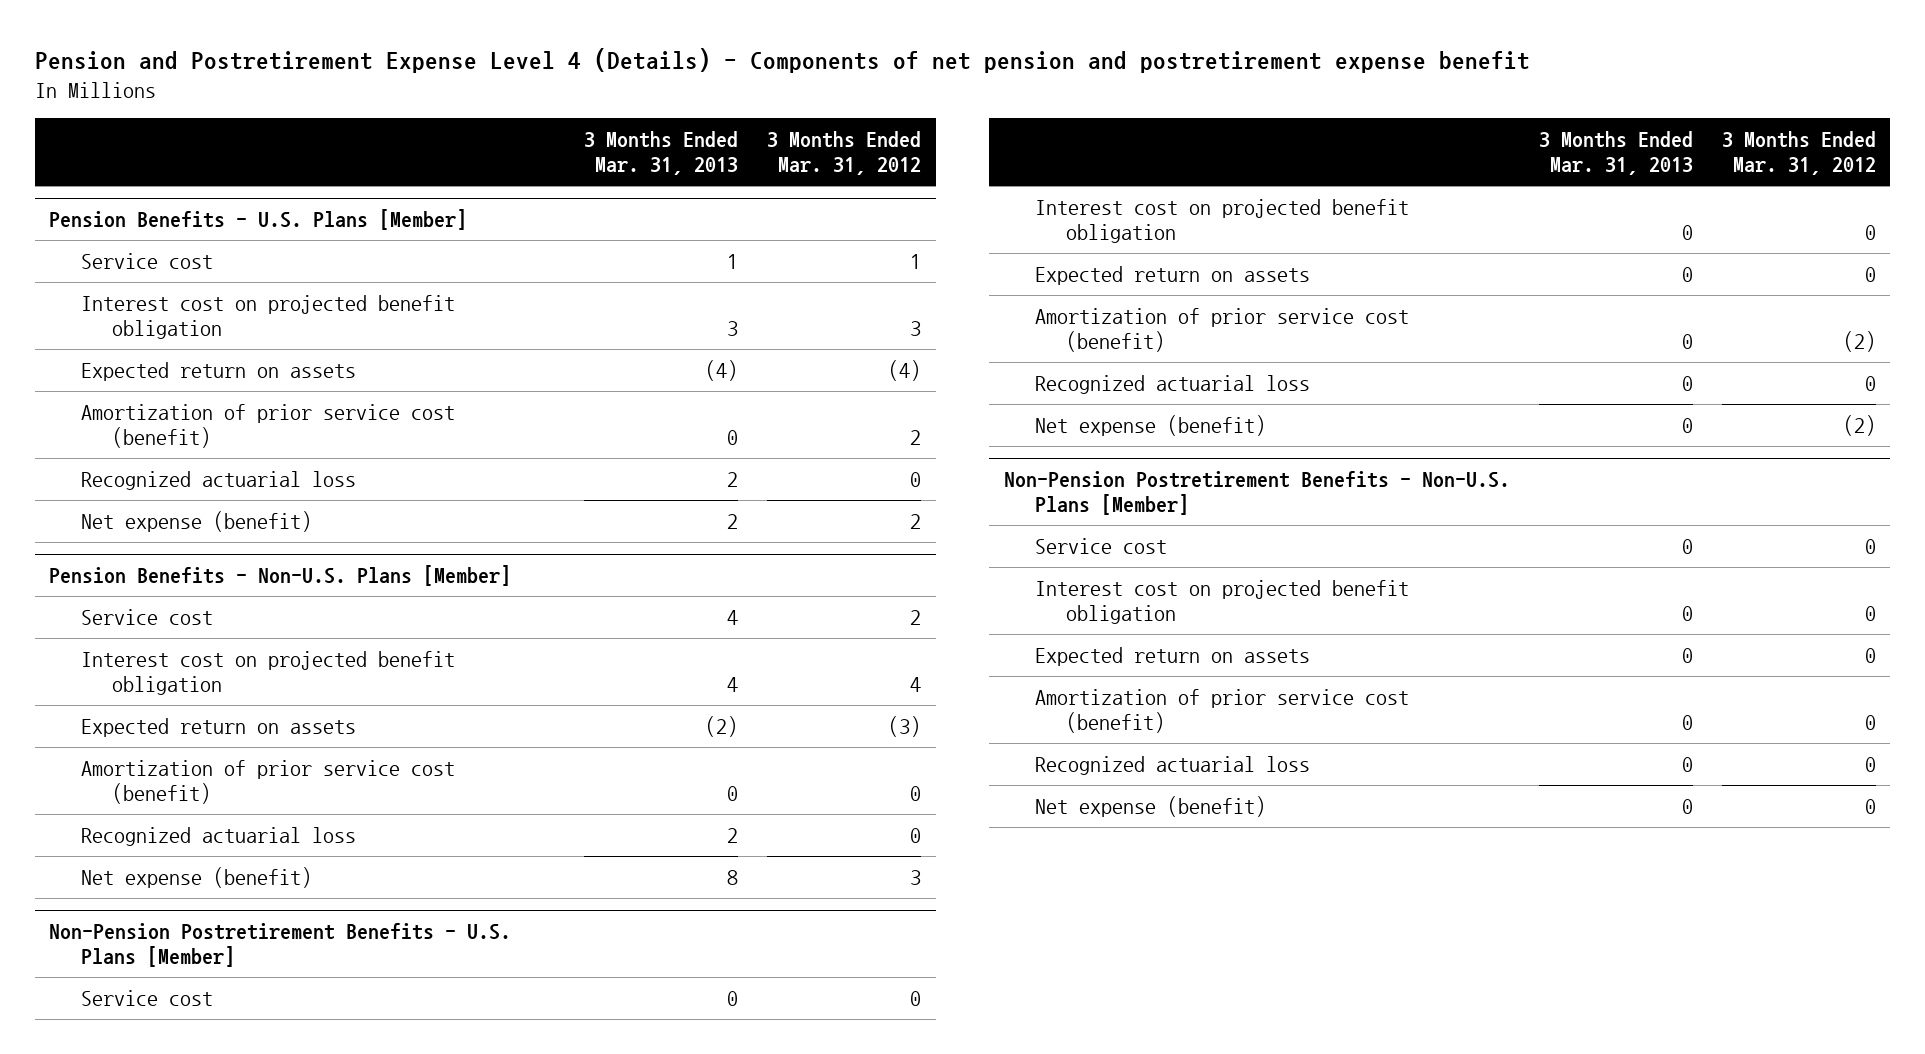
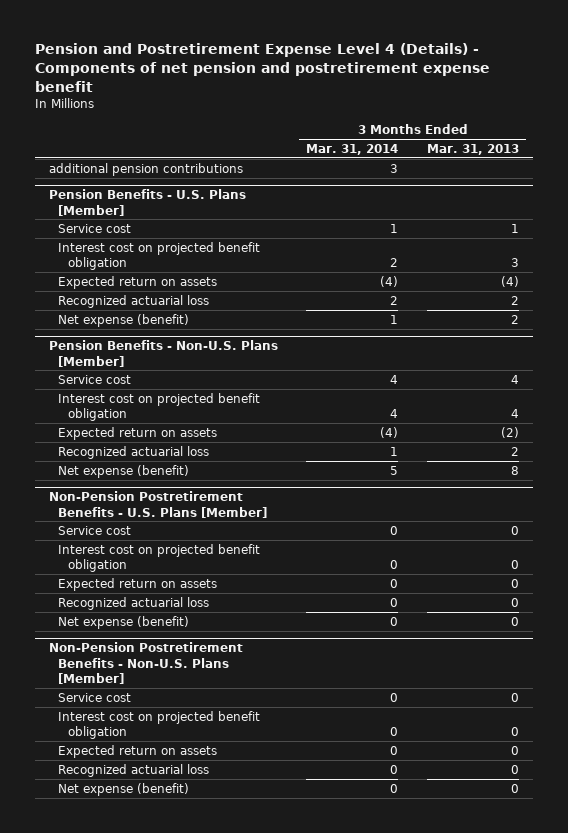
- | 3 Months Ended Mar. 31, 2013 | 3 Months Ended Mar. 31, 2012
+ | 3 Months Ended Mar. 31, 2014 | 3 Months Ended Mar. 31, 2013
+ additional pension contributions | 3 |
@ Pension Benefits - U.S. Plans [Member]
- Amortization of prior service cost (benefit) | 0 | 2
@ Pension Benefits - Non-U.S. Plans [Member]
- Amortization of prior service cost (benefit) | 0 | 0
@ Non-Pension Postretirement Benefits - U.S. Plans [Member]
- Amortization of prior service cost (benefit) | 0 | (2)
@ Non-Pension Postretirement Benefits - Non-U.S. Plans [Member]
- Amortization of prior service cost (benefit) | 0 | 0

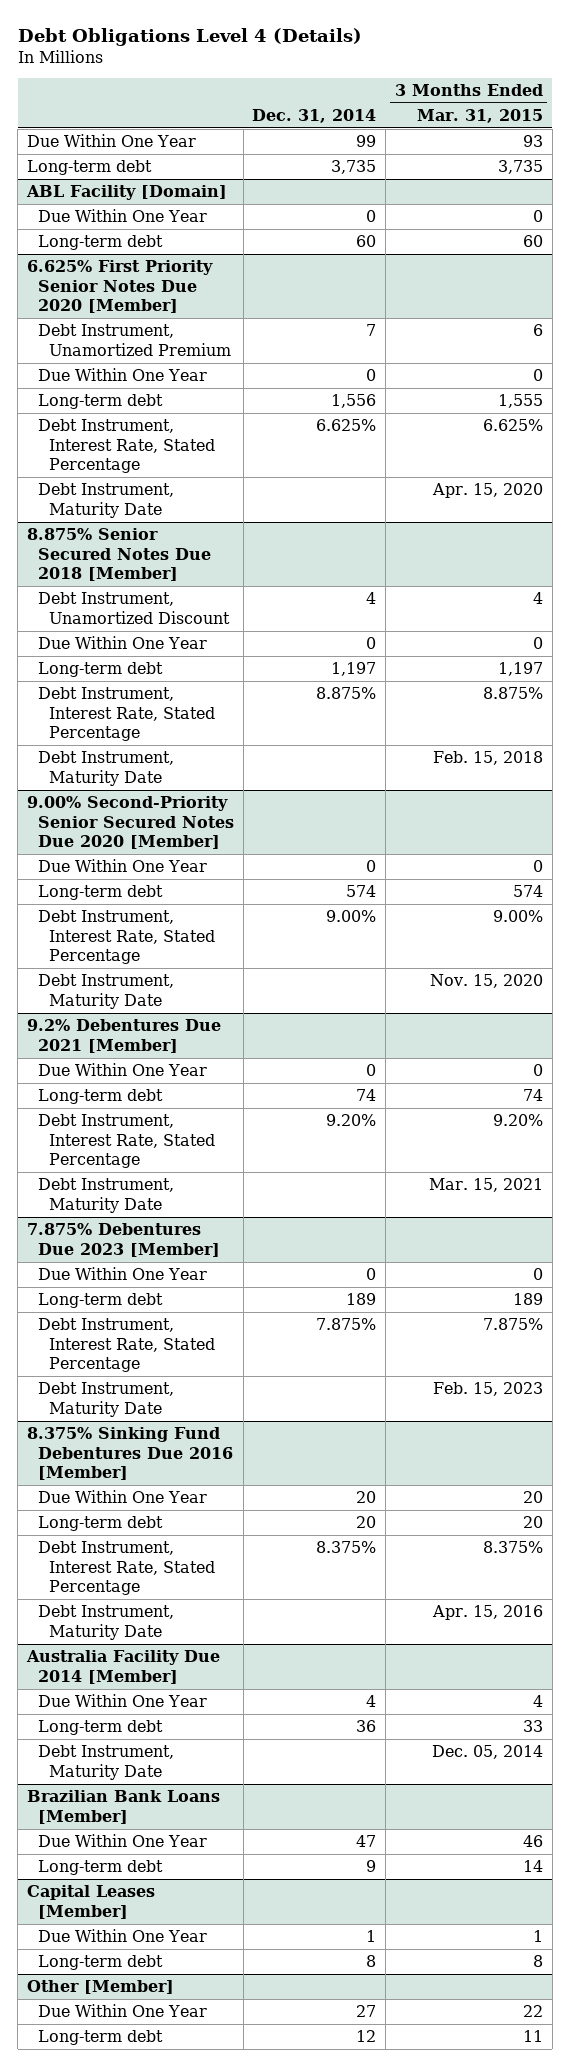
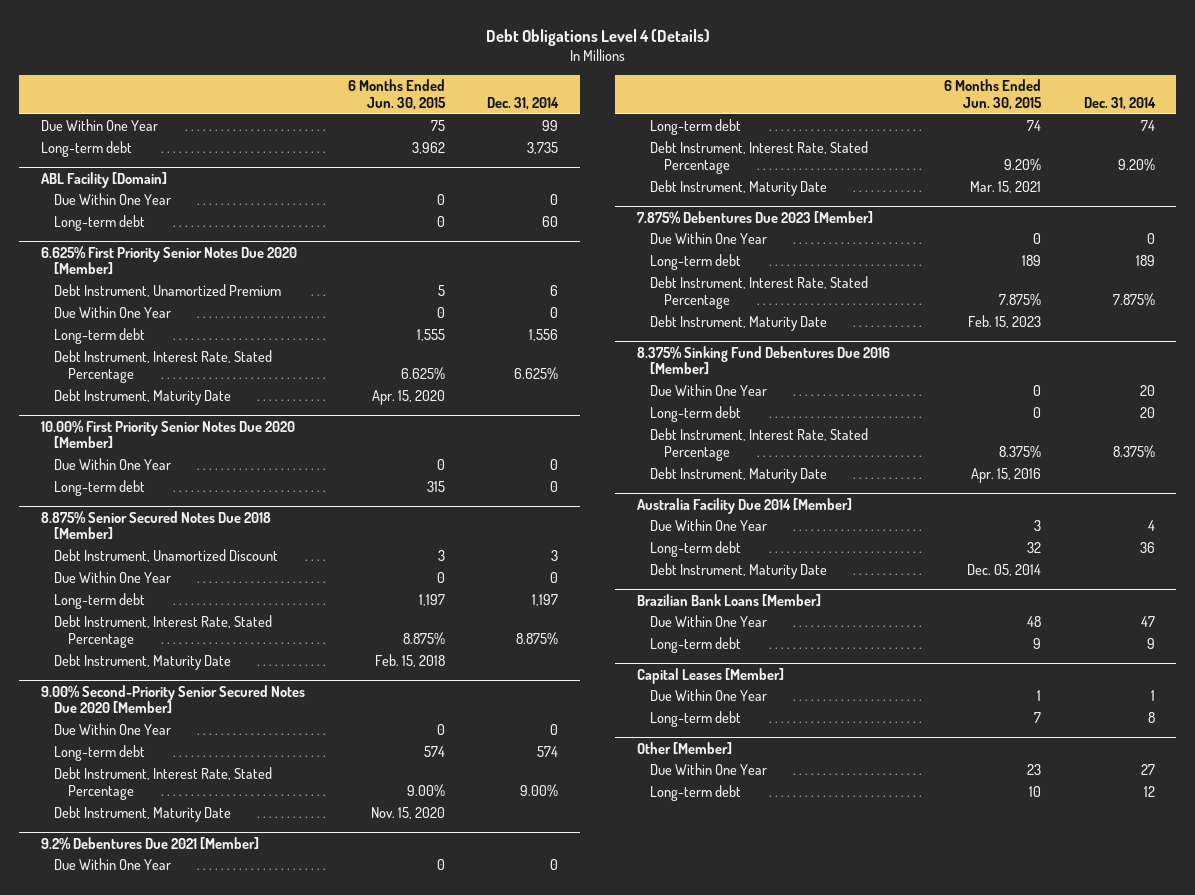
- | Dec. 31, 2014 | 3 Months Ended Mar. 31, 2015
+ | 6 Months Ended Jun. 30, 2015 | Dec. 31, 2014
@ 6.625% First Priority Senior Notes Due 2020 [Member]
- Debt Instrument, Unamortized Premium | 7 | 6
+ Debt Instrument, Unamortized Premium | 5 | 6
+ 10.00% First Priority Senior Notes Due 2020 [Member]
+ Due Within One Year | 0 | 0
+ Long-term debt | 315 | 0
@ 8.875% Senior Secured Notes Due 2018 [Member]
- Debt Instrument, Unamortized Discount | 4 | 4
+ Debt Instrument, Unamortized Discount | 3 | 3

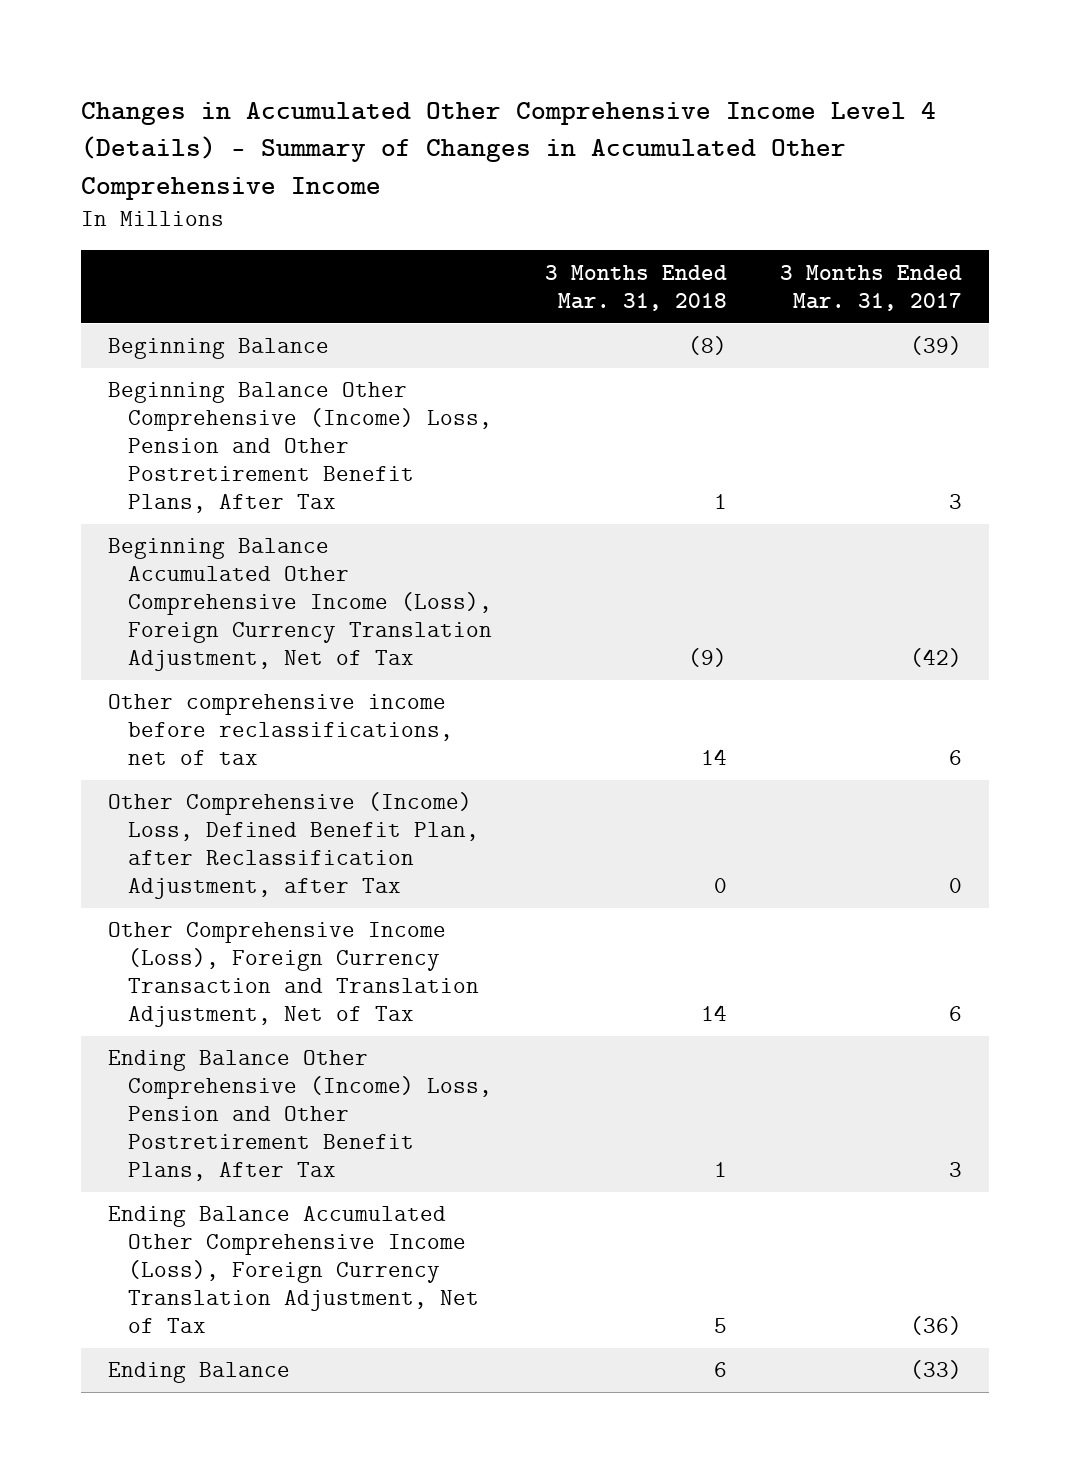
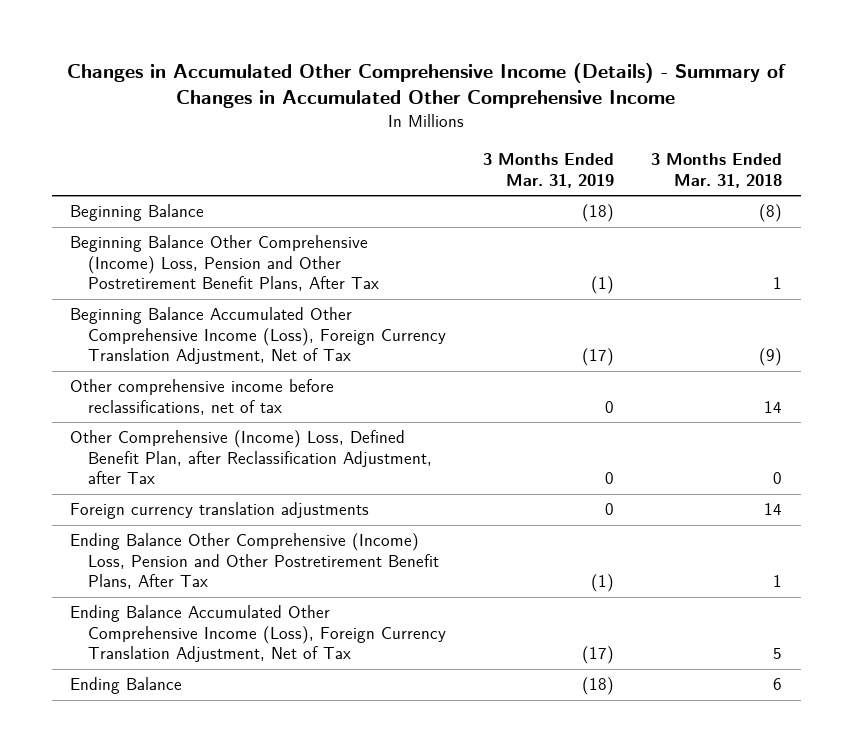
- Changes in Accumulated Other Comprehensive Income Level 4 (Details) - Summary of Changes in Accumulated Other Comprehensive Income
+ Changes in Accumulated Other Comprehensive Income (Details) - Summary of Changes in Accumulated Other Comprehensive Income
- | 3 Months Ended Mar. 31, 2018 | 3 Months Ended Mar. 31, 2017
+ | 3 Months Ended Mar. 31, 2019 | 3 Months Ended Mar. 31, 2018
- Other Comprehensive Income (Loss), Foreign Currency Transaction and Translation Adjustment, Net of Tax | 14 | 6
+ Foreign currency translation adjustments | 0 | 14

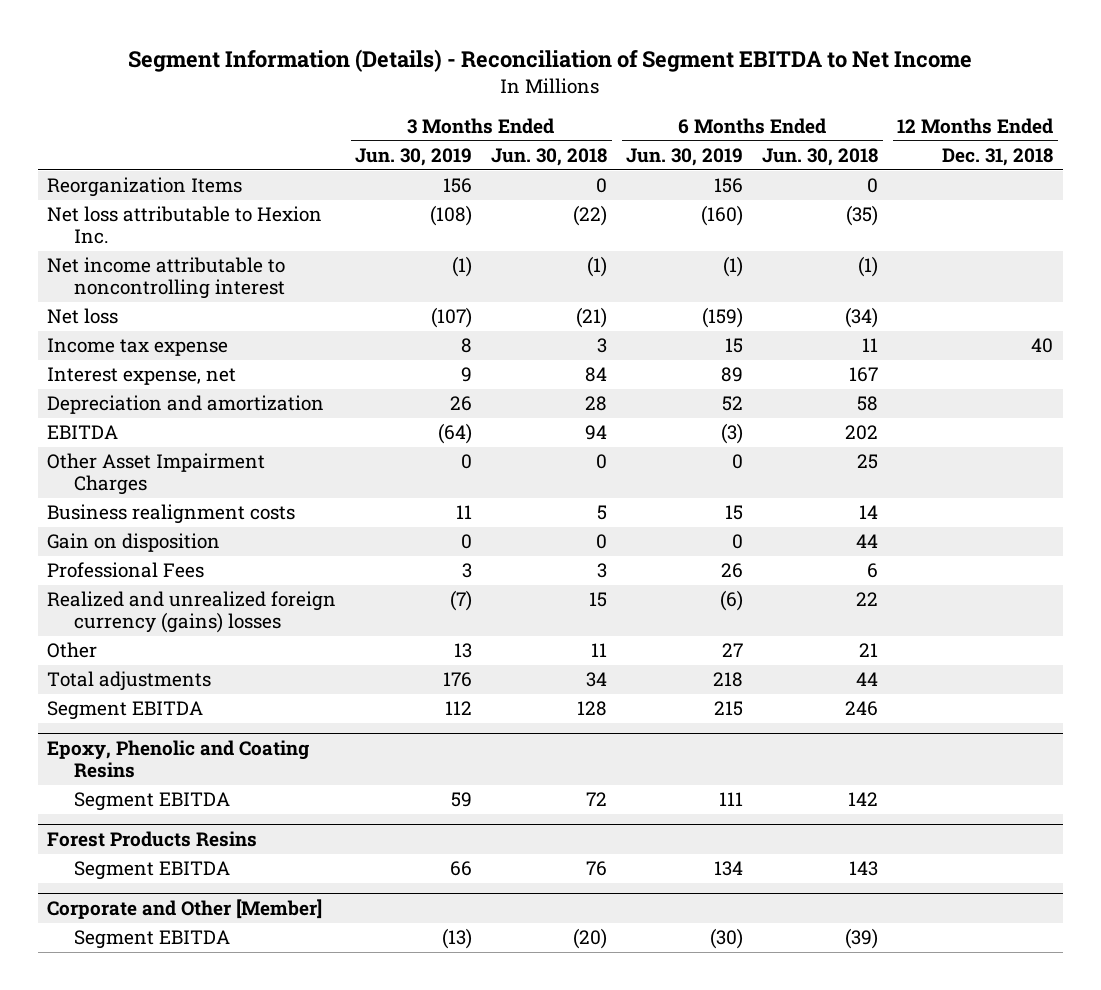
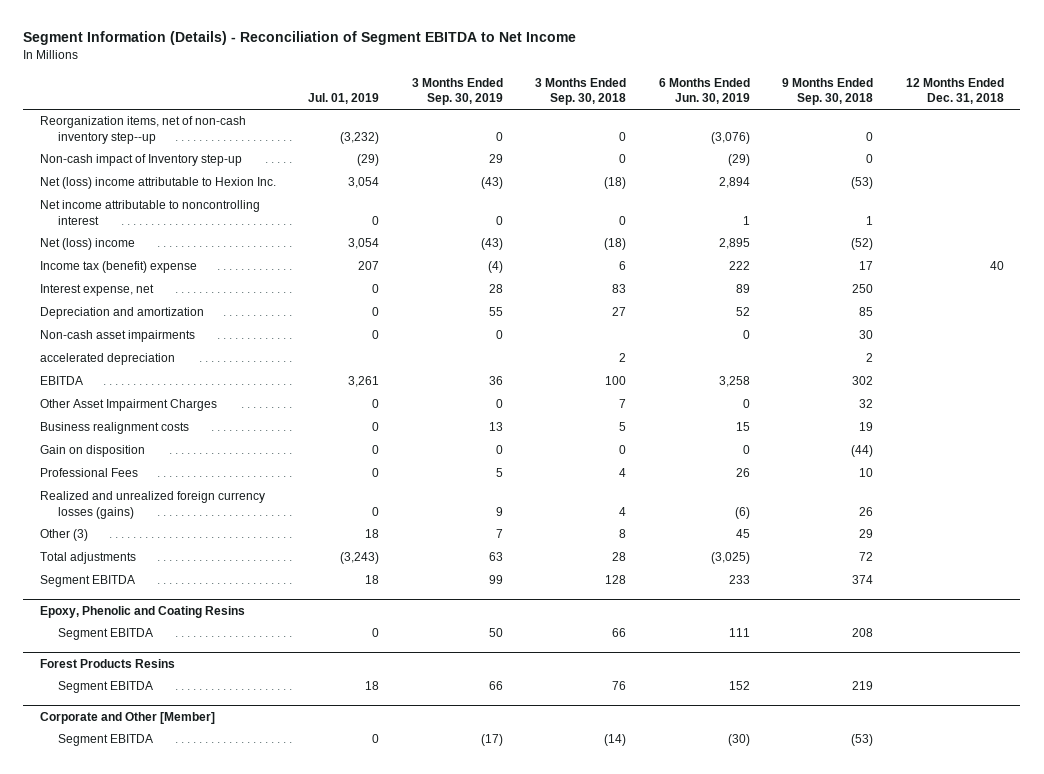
- | 3 Months Ended Jun. 30, 2019 | 3 Months Ended Jun. 30, 2018 | 6 Months Ended Jun. 30, 2019 | 6 Months Ended Jun. 30, 2018 | 12 Months Ended Dec. 31, 2018
+ | Jul. 01, 2019 | 3 Months Ended Sep. 30, 2019 | 3 Months Ended Sep. 30, 2018 | 6 Months Ended Jun. 30, 2019 | 9 Months Ended Sep. 30, 2018 | 12 Months Ended Dec. 31, 2018
- Reorganization Items | 156 | 0 | 156 | 0 |
- Net loss attributable to Hexion Inc. | (108) | (22) | (160) | (35) |
- Net income attributable to noncontrolling interest | (1) | (1) | (1) | (1) |
- Net loss | (107) | (21) | (159) | (34) |
- Income tax expense | 8 | 3 | 15 | 11 | 40
+ Reorganization items, net of non-cash inventory step--up | (3,232) | 0 | 0 | (3,076) | 0 |
+ Non-cash impact of Inventory step-up | (29) | 29 | 0 | (29) | 0 |
+ Net (loss) income attributable to Hexion Inc. | 3,054 | (43) | (18) | 2,894 | (53) |
+ Net income attributable to noncontrolling interest | 0 | 0 | 0 | 1 | 1 |
+ Net (loss) income | 3,054 | (43) | (18) | 2,895 | (52) |
+ Income tax (benefit) expense | 207 | (4) | 6 | 222 | 17 | 40
- EBITDA | (64) | 94 | (3) | 202 |
+ Non-cash asset impairments | 0 | 0 | | 0 | 30 |
+ accelerated depreciation | | | 2 | | 2 |
+ EBITDA | 3,261 | 36 | 100 | 3,258 | 302 |
- Realized and unrealized foreign currency (gains) losses | (7) | 15 | (6) | 22 |
- Other | 13 | 11 | 27 | 21 |
- Total adjustments | 176 | 34 | 218 | 44 |
- Segment EBITDA | 112 | 128 | 215 | 246 |
+ Realized and unrealized foreign currency losses (gains) | 0 | 9 | 4 | (6) | 26 |
+ Other (3) | 18 | 7 | 8 | 45 | 29 |
+ Total adjustments | (3,243) | 63 | 28 | (3,025) | 72 |
+ Segment EBITDA | 18 | 99 | 128 | 233 | 374 |
@ Forest Products Resins
- Segment EBITDA | 66 | 76 | 134 | 143 |
+ Segment EBITDA | 18 | 66 | 76 | 152 | 219 |

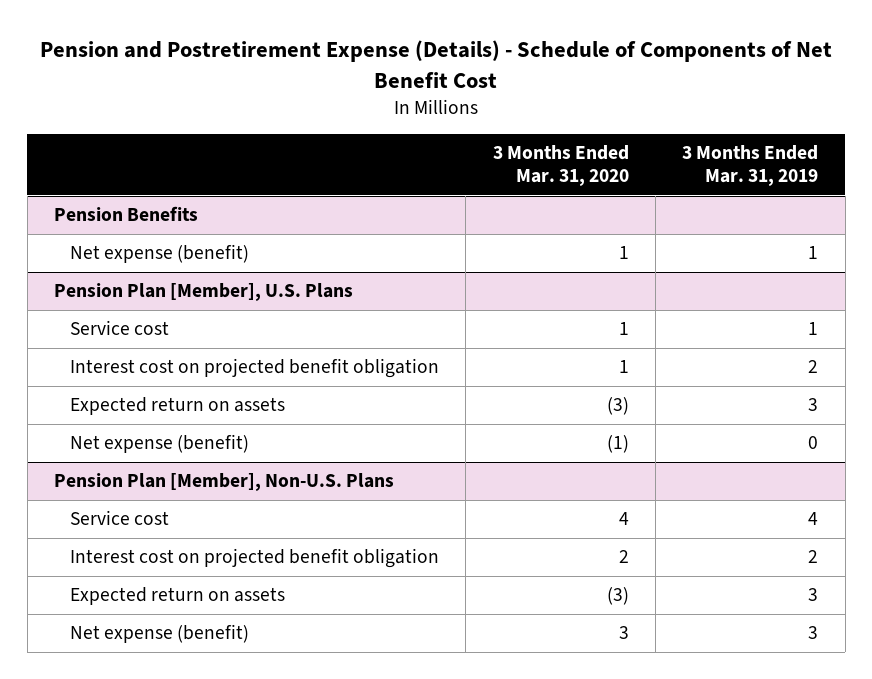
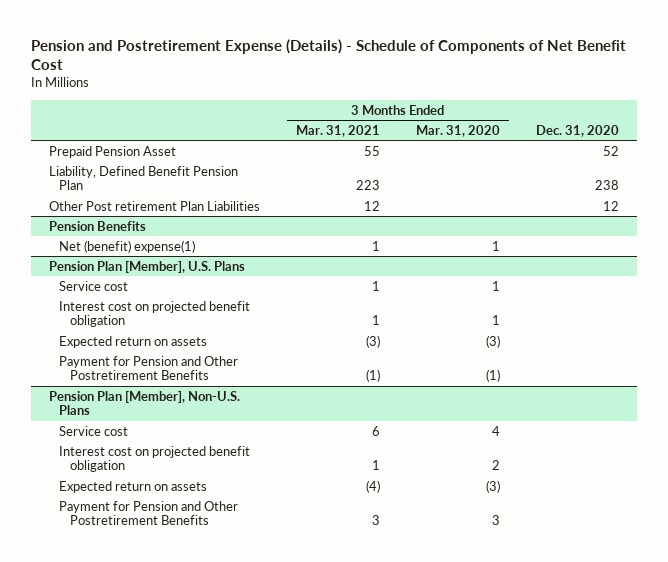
- | 3 Months Ended Mar. 31, 2020 | 3 Months Ended Mar. 31, 2019
+ | 3 Months Ended Mar. 31, 2021 | 3 Months Ended Mar. 31, 2020 | Dec. 31, 2020
+ Prepaid Pension Asset | 55 | | 52
+ Liability, Defined Benefit Pension Plan | 223 | | 238
+ Other Post retirement Plan Liabilities | 12 | | 12
@ Pension Benefits
- Net expense (benefit) | 1 | 1
+ Net (benefit) expense(1) | 1 | 1 |
@ Pension Plan [Member], U.S. Plans
- Net expense (benefit) | (1) | 0
+ Payment for Pension and Other Postretirement Benefits | (1) | (1) |
@ Pension Plan [Member], Non-U.S. Plans
- Net expense (benefit) | 3 | 3
+ Payment for Pension and Other Postretirement Benefits | 3 | 3 |

